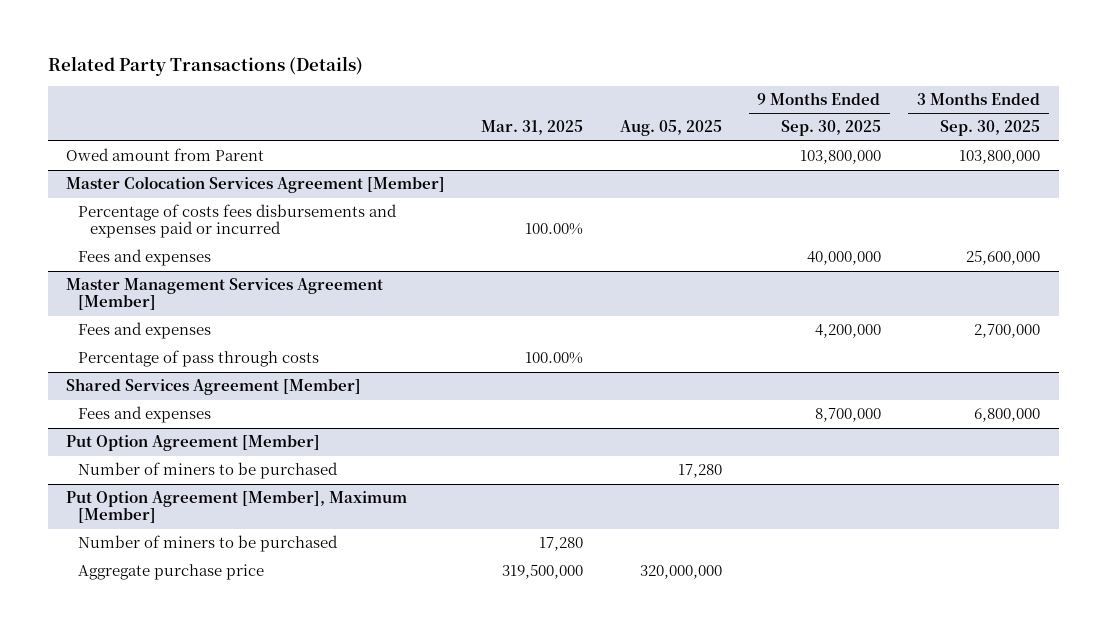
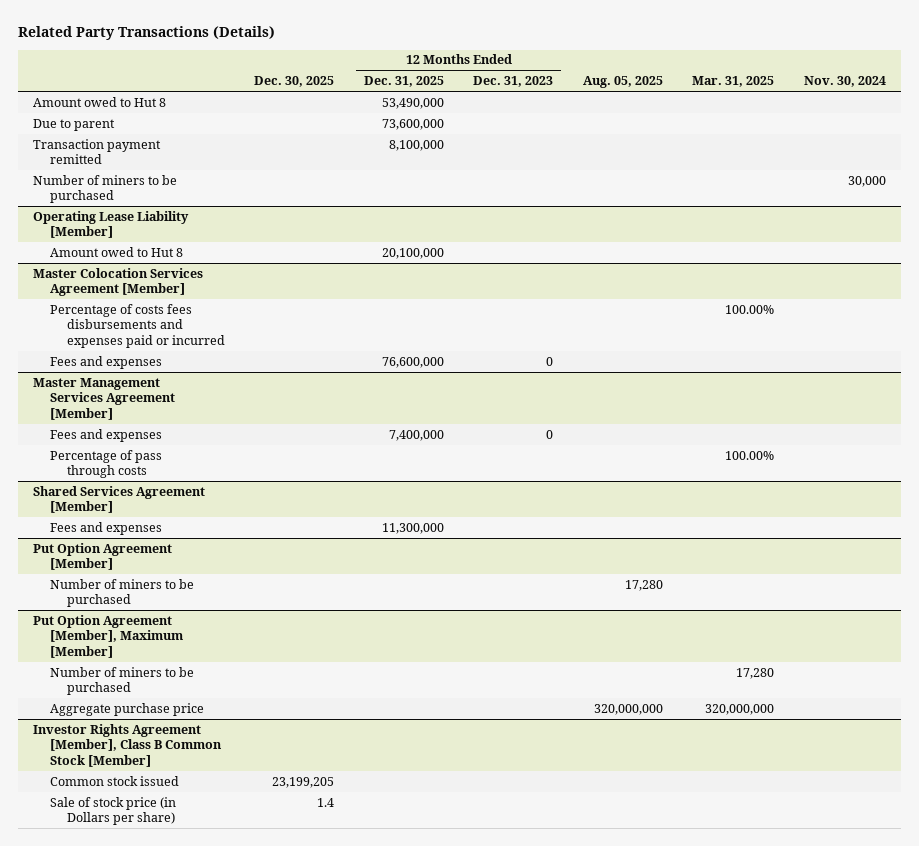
- | Mar. 31, 2025 | Aug. 05, 2025 | 9 Months Ended Sep. 30, 2025 | 3 Months Ended Sep. 30, 2025
+ | Dec. 30, 2025 | 12 Months Ended Dec. 31, 2025 | 12 Months Ended Dec. 31, 2023 | Aug. 05, 2025 | Mar. 31, 2025 | Nov. 30, 2024
- Owed amount from Parent | | | 103,800,000 | 103,800,000
+ Amount owed to Hut 8 | | 53,490,000 | | | |
+ Due to parent | | 73,600,000 | | | |
+ Transaction payment remitted | | 8,100,000 | | | |
+ Number of miners to be purchased | | | | | | 30,000
+ Operating Lease Liability [Member]
+ Amount owed to Hut 8 | | 20,100,000 | | | |
@ Put Option Agreement [Member], Maximum [Member]
- Aggregate purchase price | 319,500,000 | 320,000,000 | |
+ Aggregate purchase price | | | | 320,000,000 | 320,000,000 |
+ Investor Rights Agreement [Member], Class B Common Stock [Member]
+ Common stock issued | 23,199,205 | | | | |
+ Sale of stock price (in Dollars per share) | 1.4 | | | | |

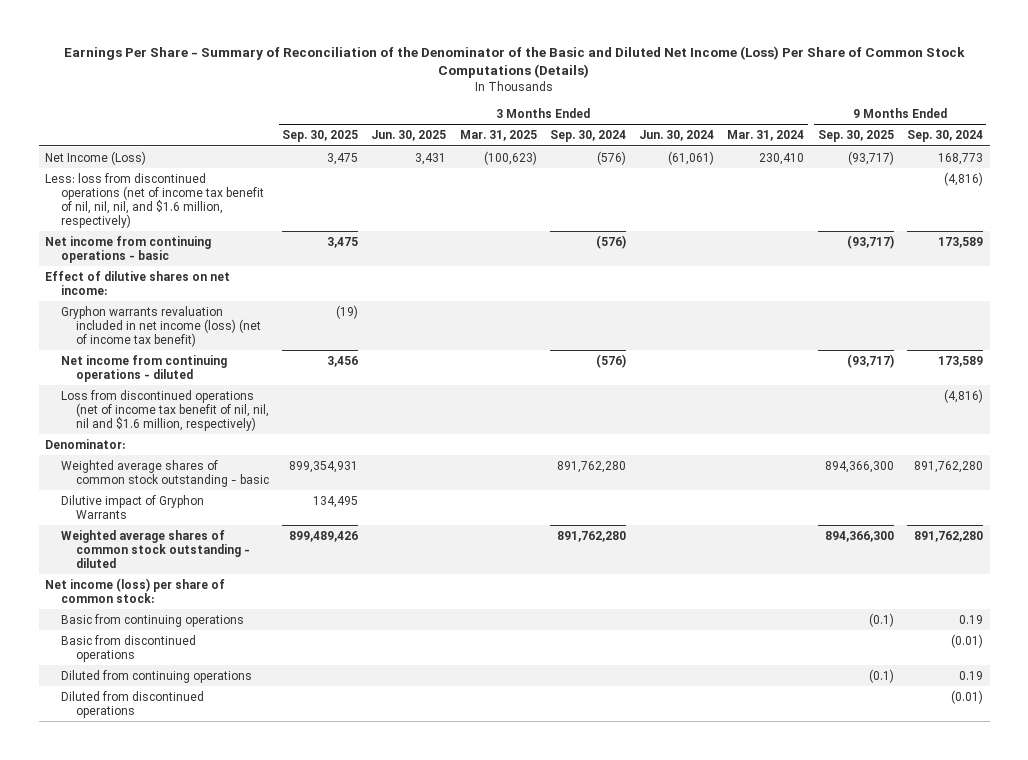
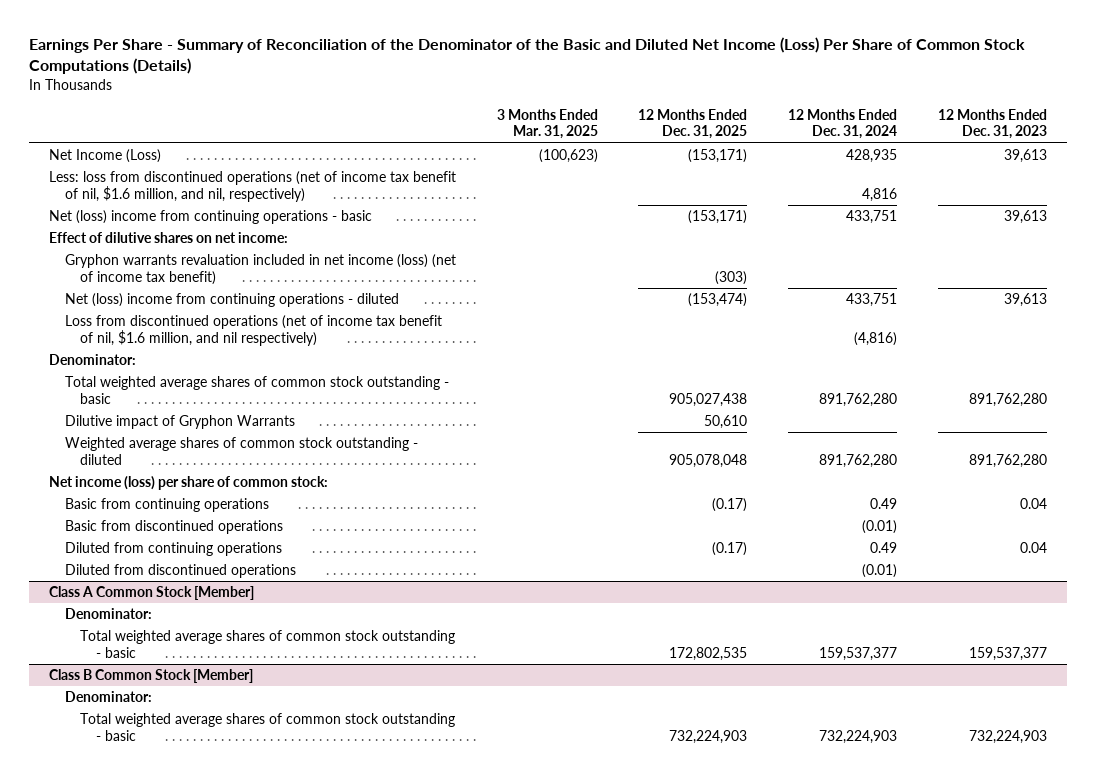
- | 3 Months Ended Sep. 30, 2025 | 3 Months Ended Jun. 30, 2025 | 3 Months Ended Mar. 31, 2025 | 3 Months Ended Sep. 30, 2024 | 3 Months Ended Jun. 30, 2024 | 3 Months Ended Mar. 31, 2024 | 9 Months Ended Sep. 30, 2025 | 9 Months Ended Sep. 30, 2024
+ | 3 Months Ended Mar. 31, 2025 | 12 Months Ended Dec. 31, 2025 | 12 Months Ended Dec. 31, 2024 | 12 Months Ended Dec. 31, 2023
- Less: loss from discontinued operations (net of income tax benefit of nil, nil, nil, and $1.6 million, respectively) | | | | | | | | (4,816)
- Net income from continuing operations - basic | 3,475 | | | (576) | | | (93,717) | 173,589
+ Less: loss from discontinued operations (net of income tax benefit of nil, $1.6 million, and nil, respectively) | | | 4,816 |
+ Net (loss) income from continuing operations - basic | | (153,171) | 433,751 | 39,613
- Net income from continuing operations - diluted | 3,456 | | | (576) | | | (93,717) | 173,589
- Loss from discontinued operations (net of income tax benefit of nil, nil, nil and $1.6 million, respectively) | | | | | | | | (4,816)
+ Net (loss) income from continuing operations - diluted | | (153,474) | 433,751 | 39,613
+ Loss from discontinued operations (net of income tax benefit of nil, $1.6 million, and nil respectively) | | | (4,816) |
- Weighted average shares of common stock outstanding - basic | 899,354,931 | | | 891,762,280 | | | 894,366,300 | 891,762,280
+ Total weighted average shares of common stock outstanding - basic | | 905,027,438 | 891,762,280 | 891,762,280
+ Class A Common Stock [Member]
+ Denominator:
+ Total weighted average shares of common stock outstanding - basic | | 172,802,535 | 159,537,377 | 159,537,377
+ Class B Common Stock [Member]
+ Denominator:
+ Total weighted average shares of common stock outstanding - basic | | 732,224,903 | 732,224,903 | 732,224,903

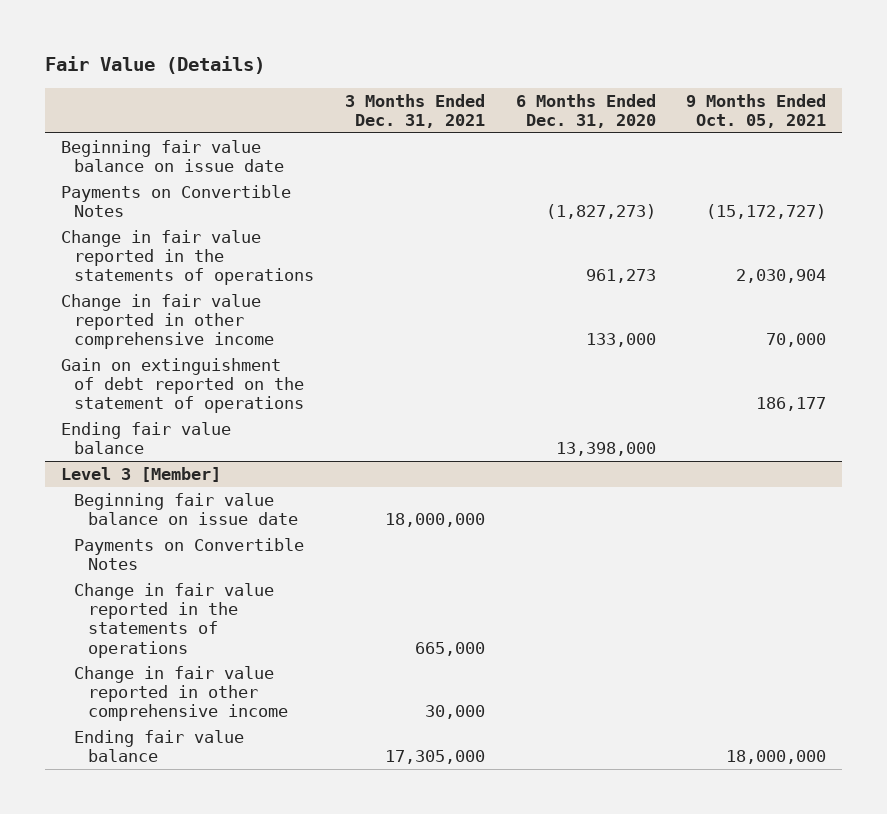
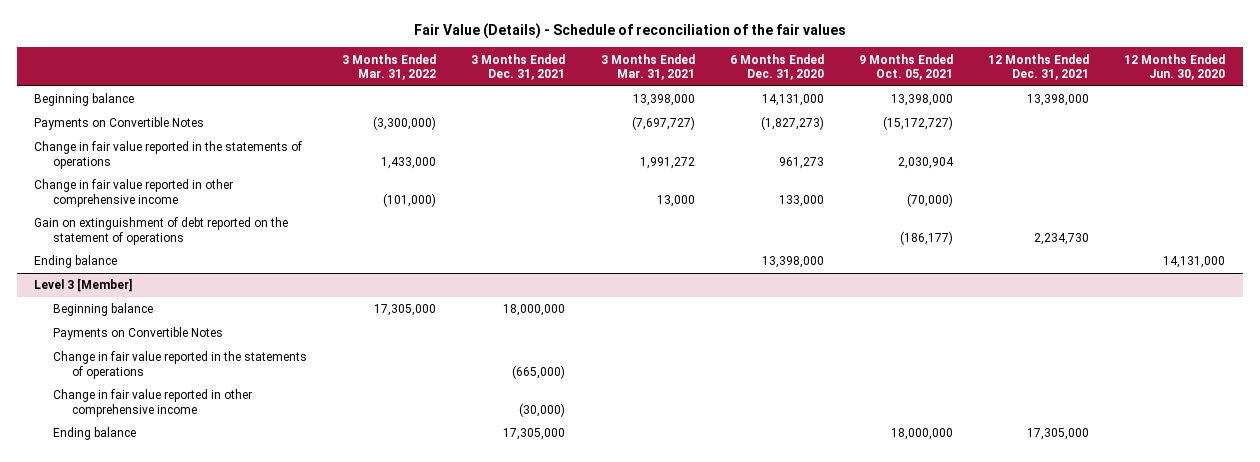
- Fair Value (Details)
+ Fair Value (Details) - Schedule of reconciliation of the fair values
- | 3 Months Ended Dec. 31, 2021 | 6 Months Ended Dec. 31, 2020 | 9 Months Ended Oct. 05, 2021
+ | 3 Months Ended Mar. 31, 2022 | 3 Months Ended Dec. 31, 2021 | 3 Months Ended Mar. 31, 2021 | 6 Months Ended Dec. 31, 2020 | 9 Months Ended Oct. 05, 2021 | 12 Months Ended Dec. 31, 2021 | 12 Months Ended Jun. 30, 2020
- Beginning fair value balance on issue date
+ Beginning balance | | | 13,398,000 | 14,131,000 | 13,398,000 | 13,398,000 |
- Change in fair value reported in other comprehensive income | | 133,000 | 70,000
- Gain on extinguishment of debt reported on the statement of operations | | | 186,177
- Ending fair value balance | | 13,398,000 |
+ Change in fair value reported in other comprehensive income | (101,000) | | 13,000 | 133,000 | (70,000) | |
+ Gain on extinguishment of debt reported on the statement of operations | | | | | (186,177) | 2,234,730 |
+ Ending balance | | | | 13,398,000 | | | 14,131,000
@ Level 3 [Member]
- Beginning fair value balance on issue date | 18,000,000 | |
+ Beginning balance | 17,305,000 | 18,000,000 | | | | |
- Change in fair value reported in the statements of operations | 665,000 | |
- Change in fair value reported in other comprehensive income | 30,000 | |
- Ending fair value balance | 17,305,000 | | 18,000,000
+ Change in fair value reported in the statements of operations | | (665,000) | | | | |
+ Change in fair value reported in other comprehensive income | | (30,000) | | | | |
+ Ending balance | | 17,305,000 | | | 18,000,000 | 17,305,000 |

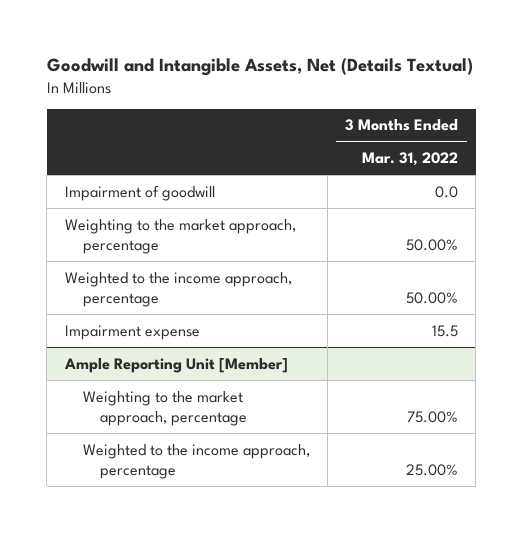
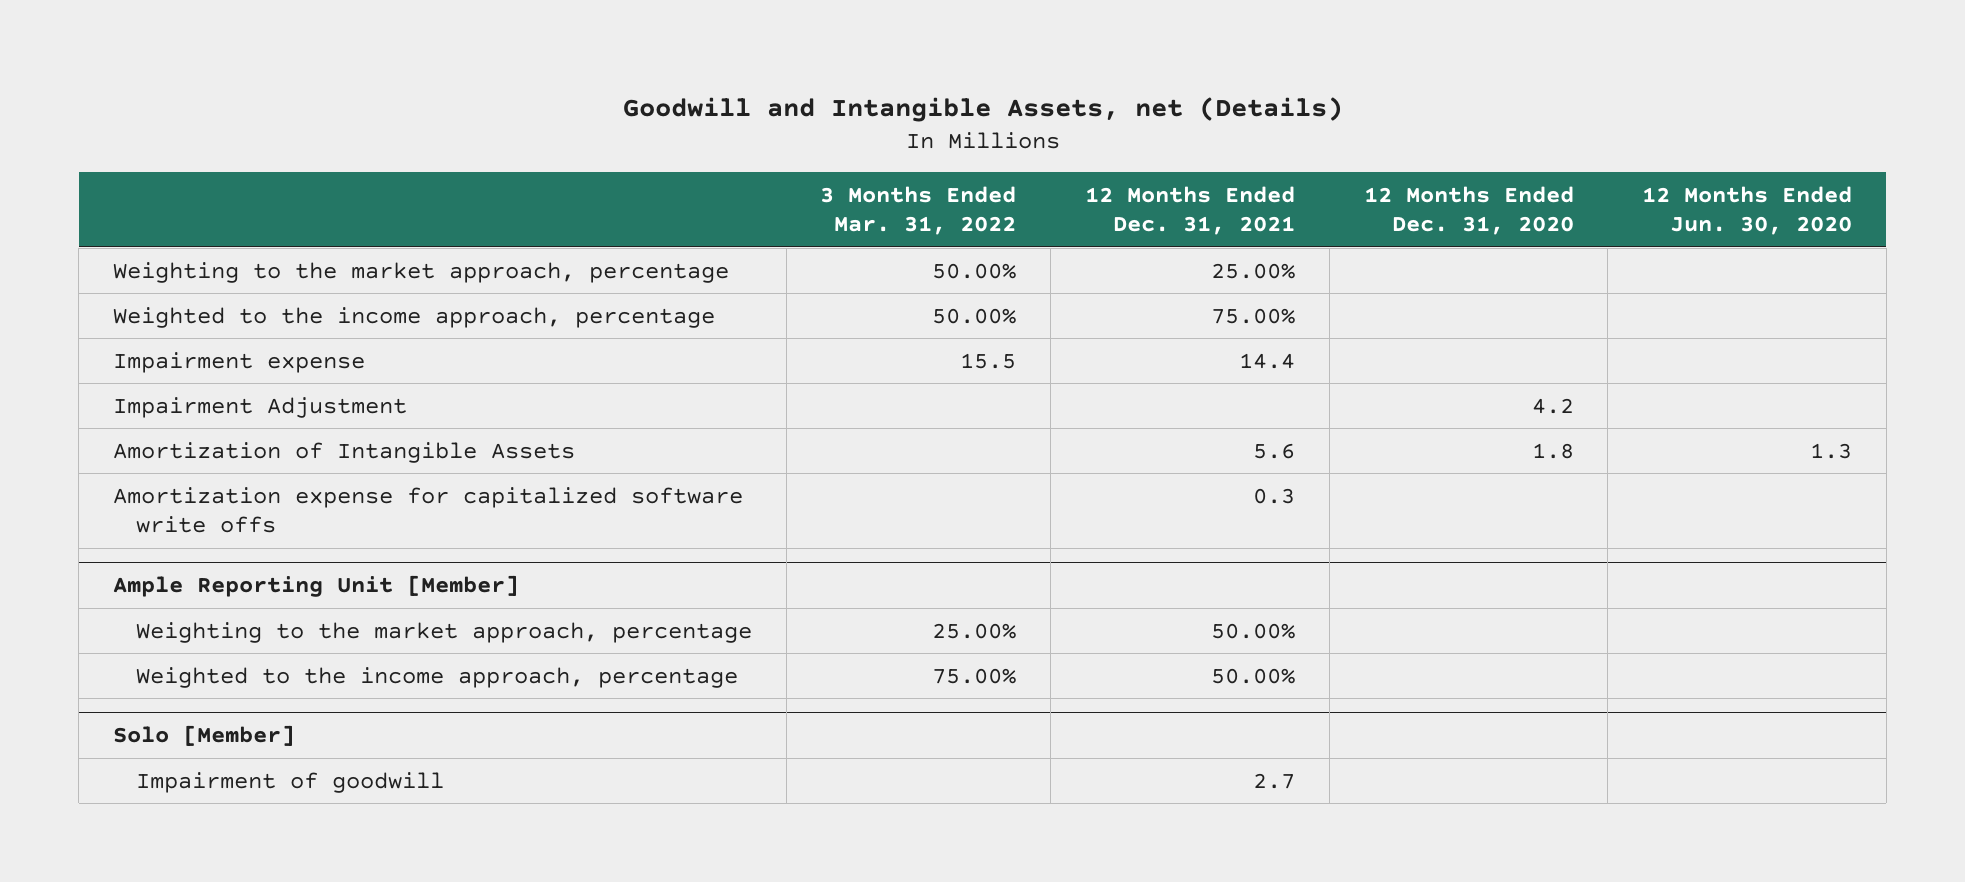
- Goodwill and Intangible Assets, Net (Details Textual)
+ Goodwill and Intangible Assets, net (Details)
- | 3 Months Ended Mar. 31, 2022
+ | 3 Months Ended Mar. 31, 2022 | 12 Months Ended Dec. 31, 2021 | 12 Months Ended Dec. 31, 2020 | 12 Months Ended Jun. 30, 2020
- Impairment of goodwill | 0.0
+ Impairment Adjustment | | | 4.2 |
+ Amortization of Intangible Assets | | 5.6 | 1.8 | 1.3
+ Amortization expense for capitalized software write offs | | 0.3 | |
@ Ample Reporting Unit [Member]
- Weighting to the market approach, percentage | 75.00%
- Weighted to the income approach, percentage | 25.00%
+ Weighting to the market approach, percentage | 25.00% | 50.00% | |
+ Weighted to the income approach, percentage | 75.00% | 50.00% | |
+ Solo [Member]
+ Impairment of goodwill | | 2.7 | |

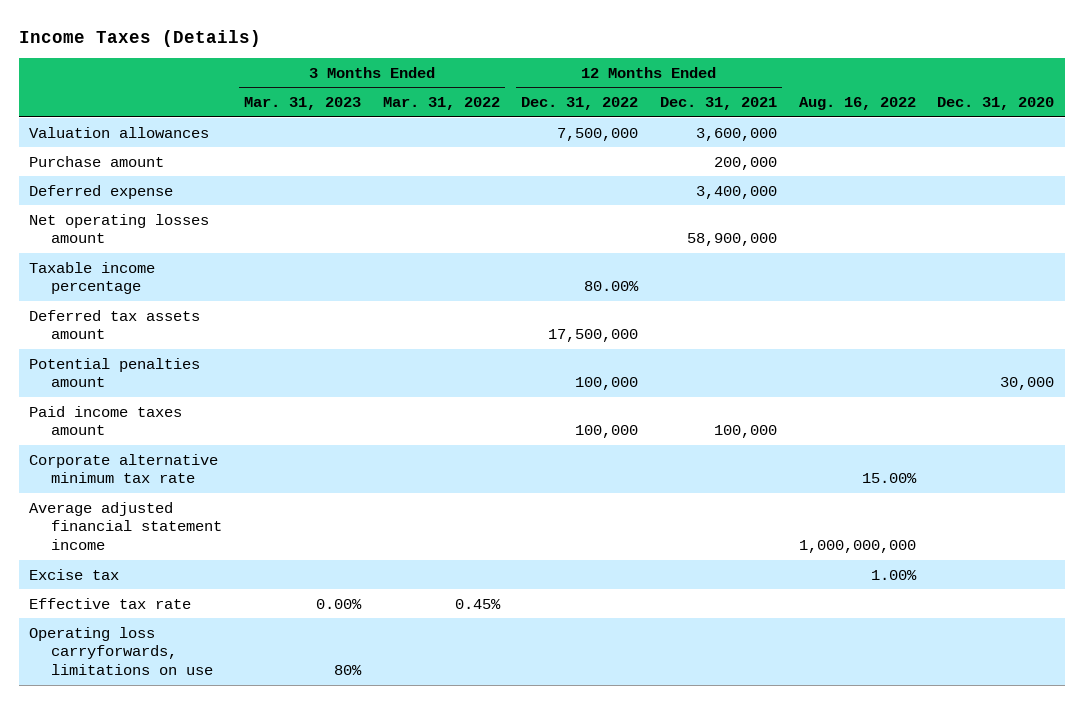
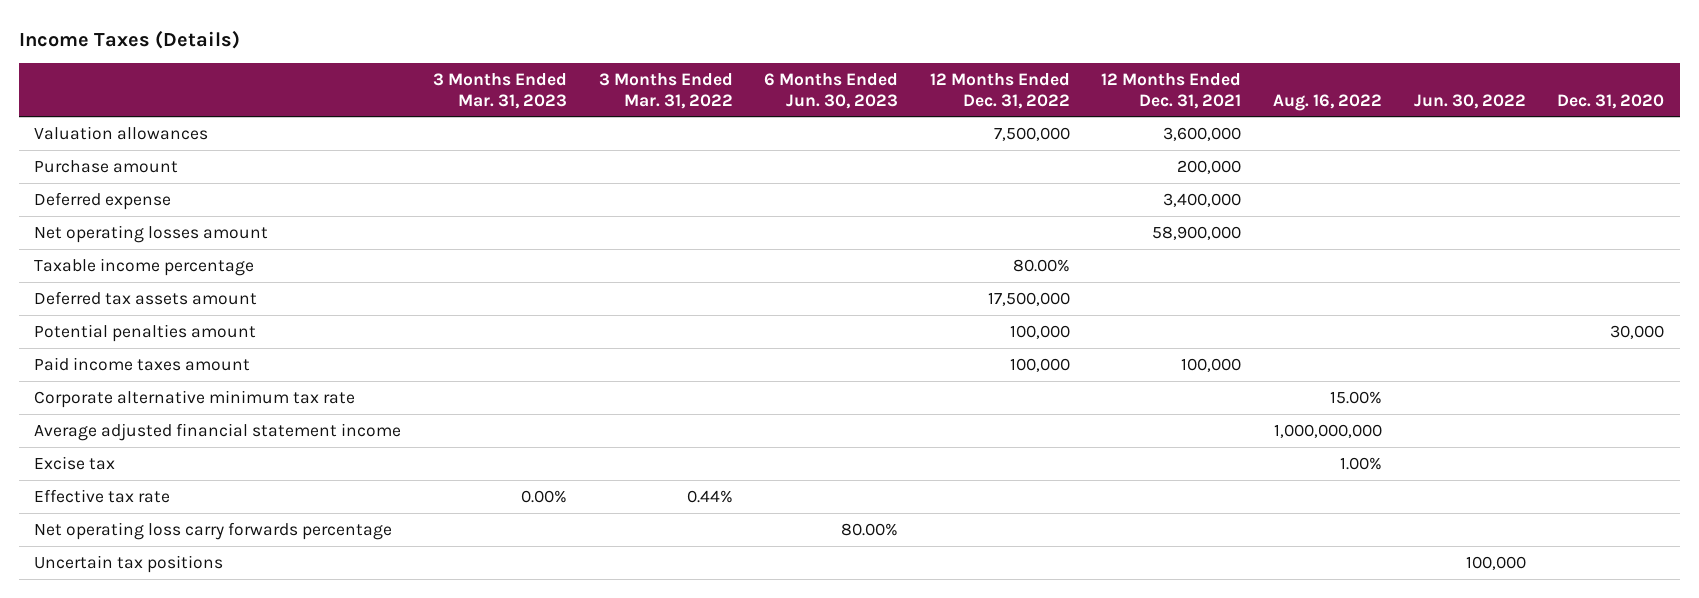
- | 3 Months Ended Mar. 31, 2023 | 3 Months Ended Mar. 31, 2022 | 12 Months Ended Dec. 31, 2022 | 12 Months Ended Dec. 31, 2021 | Aug. 16, 2022 | Dec. 31, 2020
+ | 3 Months Ended Mar. 31, 2023 | 3 Months Ended Mar. 31, 2022 | 6 Months Ended Jun. 30, 2023 | 12 Months Ended Dec. 31, 2022 | 12 Months Ended Dec. 31, 2021 | Aug. 16, 2022 | Jun. 30, 2022 | Dec. 31, 2020
- Effective tax rate | 0.00% | 0.45% | | | |
- Operating loss carryforwards, limitations on use | 80% | | | | |
+ Effective tax rate | 0.00% | 0.44% | | | | | |
+ Net operating loss carry forwards percentage | | | 80.00% | | | | |
+ Uncertain tax positions | | | | | | | 100,000 |

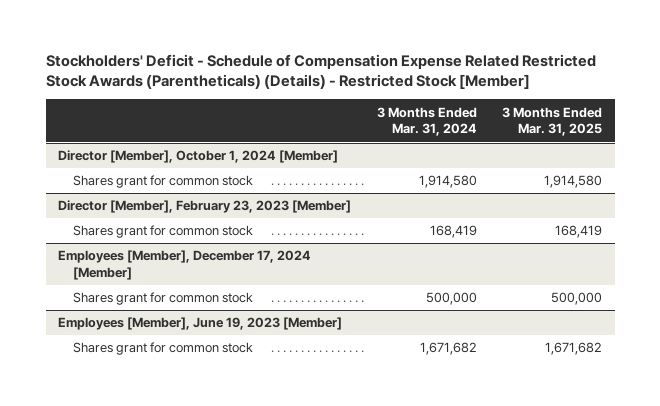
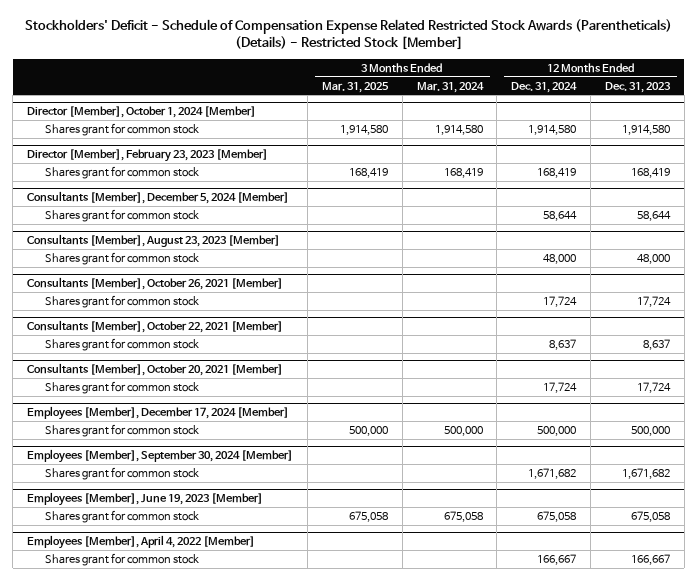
- | 3 Months Ended Mar. 31, 2024 | 3 Months Ended Mar. 31, 2025
+ | 3 Months Ended Mar. 31, 2025 | 3 Months Ended Mar. 31, 2024 | 12 Months Ended Dec. 31, 2024 | 12 Months Ended Dec. 31, 2023
+ Consultants [Member], December 5, 2024 [Member]
+ Shares grant for common stock | | | 58,644 | 58,644
+ Consultants [Member], August 23, 2023 [Member]
+ Shares grant for common stock | | | 48,000 | 48,000
+ Consultants [Member], October 26, 2021 [Member]
+ Shares grant for common stock | | | 17,724 | 17,724
+ Consultants [Member], October 22, 2021 [Member]
+ Shares grant for common stock | | | 8,637 | 8,637
+ Consultants [Member], October 20, 2021 [Member]
+ Shares grant for common stock | | | 17,724 | 17,724
+ Employees [Member], September 30, 2024 [Member]
+ Shares grant for common stock | | | 1,671,682 | 1,671,682
@ Employees [Member], June 19, 2023 [Member]
- Shares grant for common stock | 1,671,682 | 1,671,682
+ Shares grant for common stock | 675,058 | 675,058 | 675,058 | 675,058
+ Employees [Member], April 4, 2022 [Member]
+ Shares grant for common stock | | | 166,667 | 166,667

